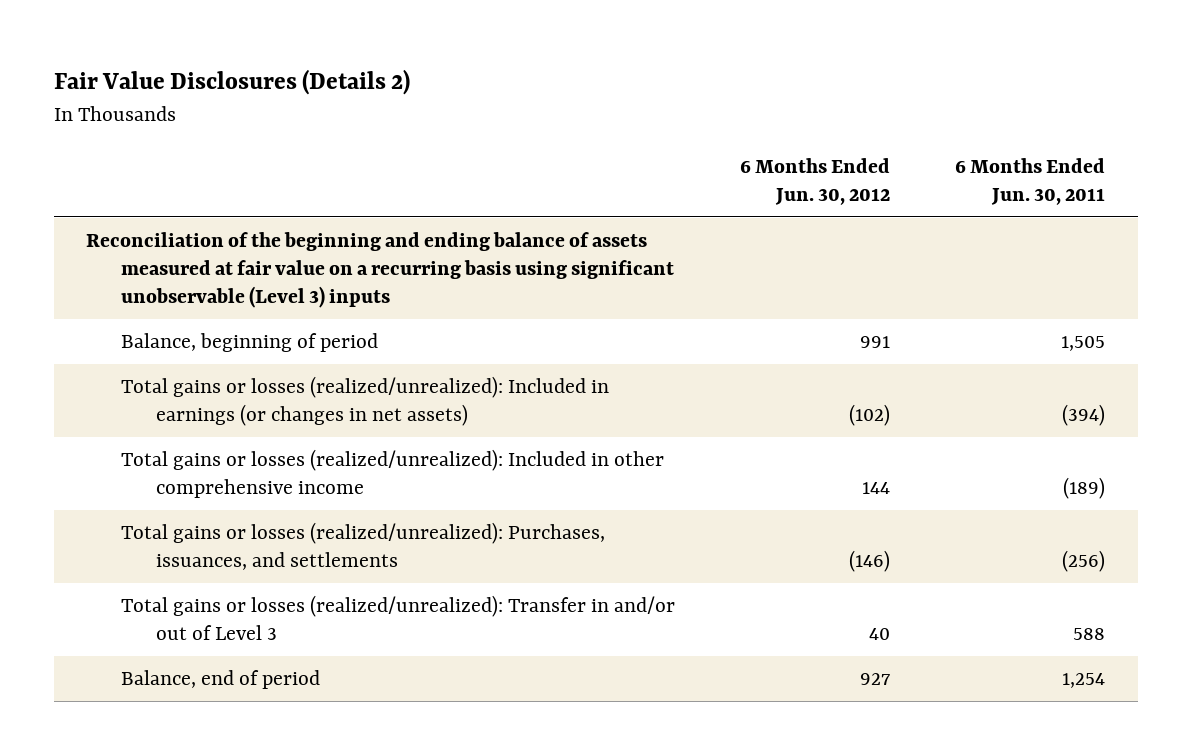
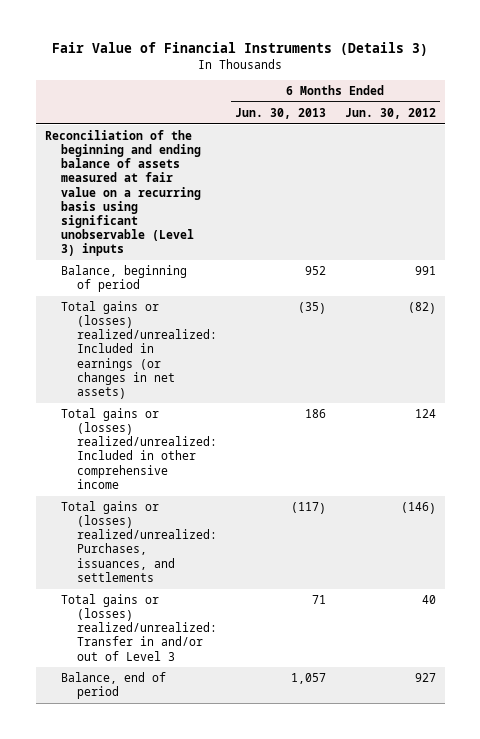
- Fair Value Disclosures (Details 2)
+ Fair Value of Financial Instruments (Details 3)
- | 6 Months Ended Jun. 30, 2012 | 6 Months Ended Jun. 30, 2011
+ | 6 Months Ended Jun. 30, 2013 | 6 Months Ended Jun. 30, 2012
- Total gains or losses (realized/unrealized): Included in earnings (or changes in net assets) | (102) | (394)
- Total gains or losses (realized/unrealized): Included in other comprehensive income | 144 | (189)
- Total gains or losses (realized/unrealized): Purchases, issuances, and settlements | (146) | (256)
- Total gains or losses (realized/unrealized): Transfer in and/or out of Level 3 | 40 | 588
+ Total gains or (losses) realized/unrealized: Included in earnings (or changes in net assets) | (35) | (82)
+ Total gains or (losses) realized/unrealized: Included in other comprehensive income | 186 | 124
+ Total gains or (losses) realized/unrealized: Purchases, issuances, and settlements | (117) | (146)
+ Total gains or (losses) realized/unrealized: Transfer in and/or out of Level 3 | 71 | 40

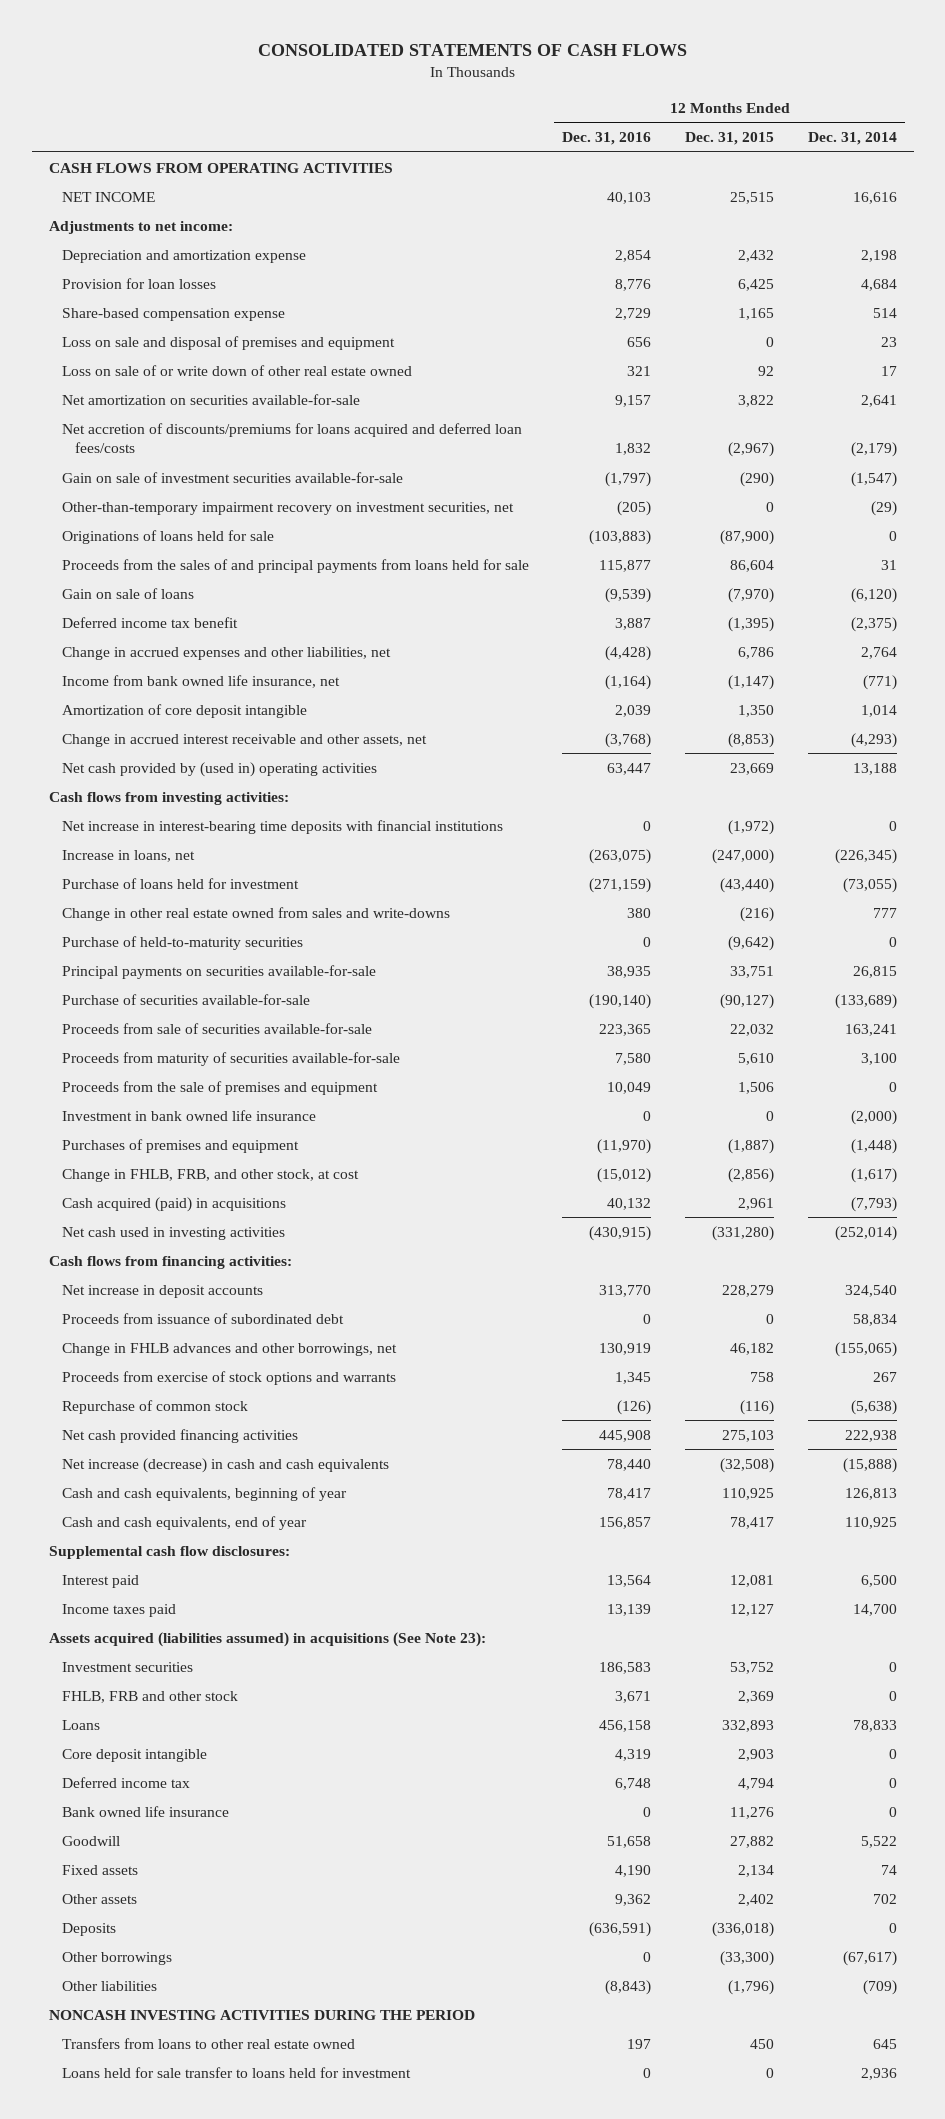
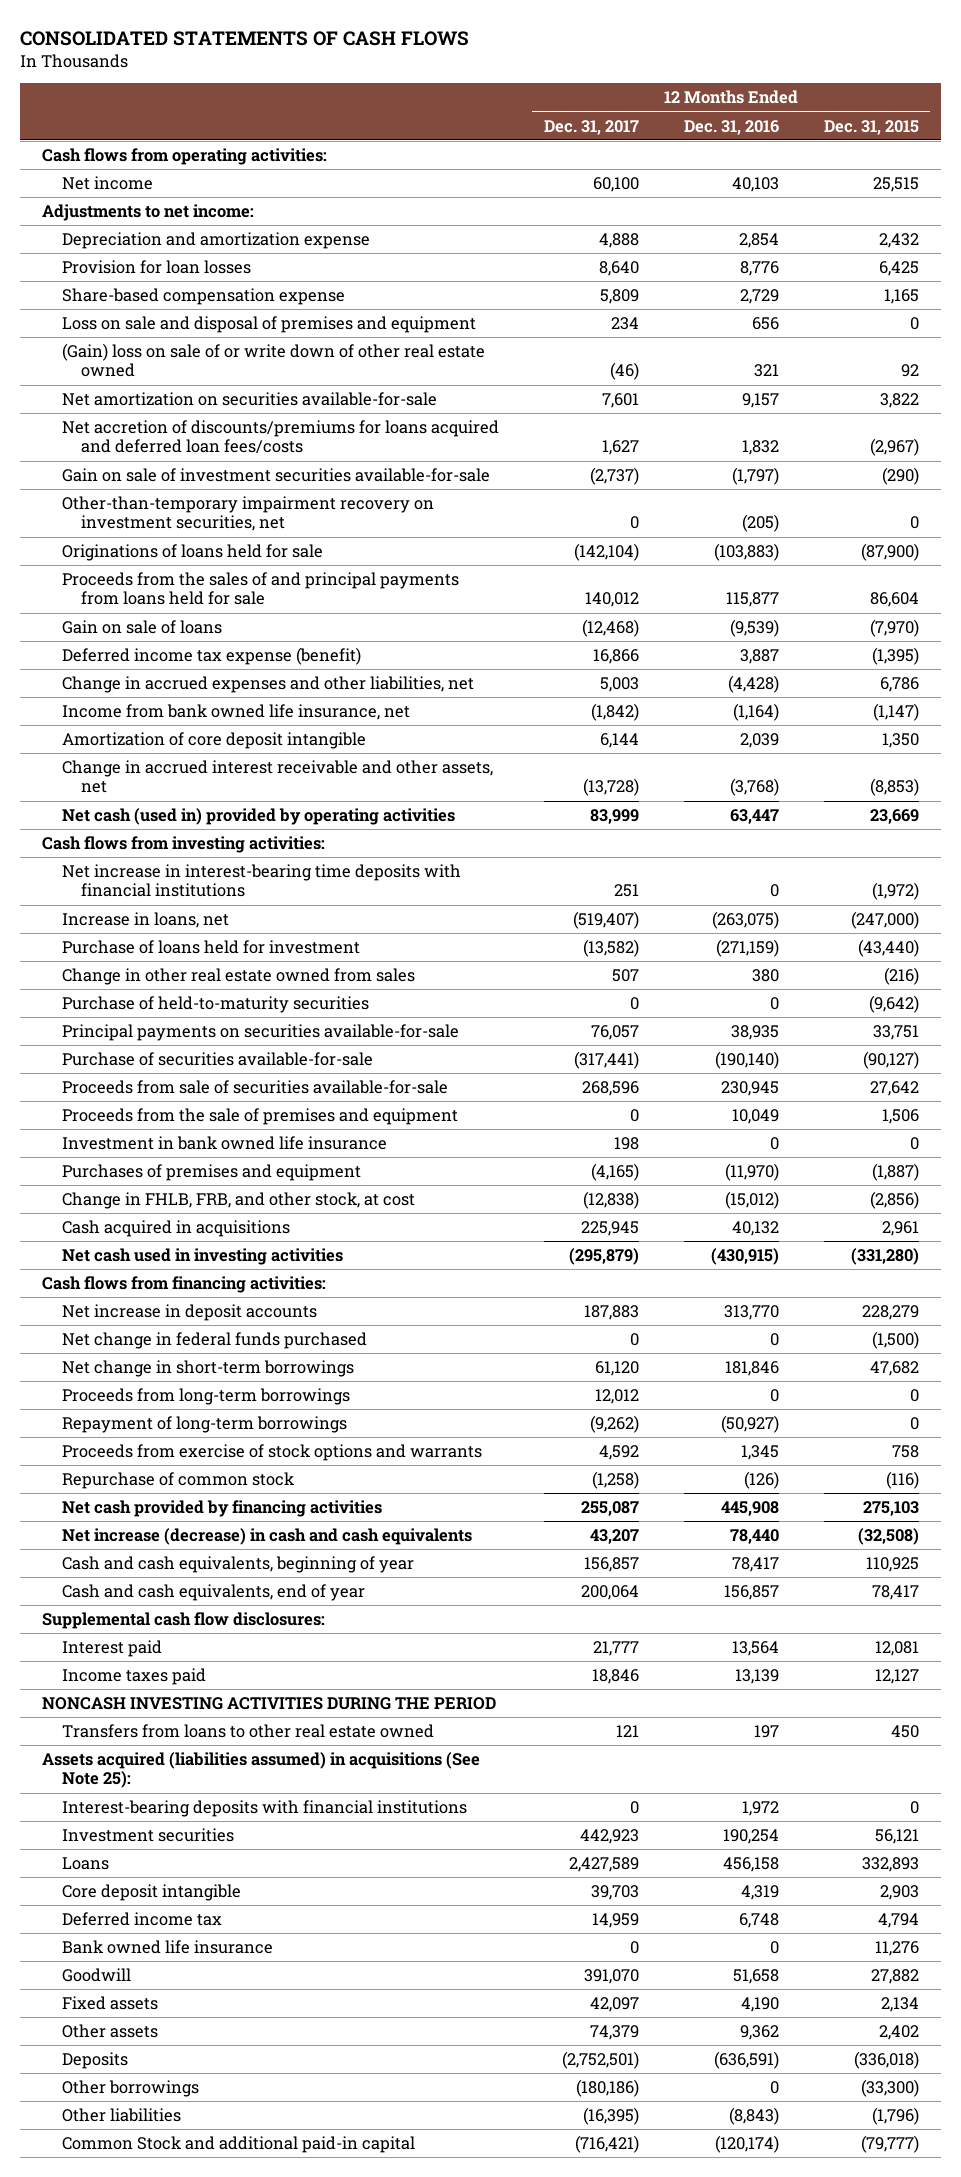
- | 12 Months Ended Dec. 31, 2016 | 12 Months Ended Dec. 31, 2015 | 12 Months Ended Dec. 31, 2014
+ | 12 Months Ended Dec. 31, 2017 | 12 Months Ended Dec. 31, 2016 | 12 Months Ended Dec. 31, 2015
- CASH FLOWS FROM OPERATING ACTIVITIES
- NET INCOME | 40,103 | 25,515 | 16,616
+ Cash flows from operating activities:
+ Net income | 60,100 | 40,103 | 25,515
- Loss on sale of or write down of other real estate owned | 321 | 92 | 17
+ (Gain) loss on sale of or write down of other real estate owned | (46) | 321 | 92
- Deferred income tax benefit | 3,887 | (1,395) | (2,375)
+ Deferred income tax expense (benefit) | 16,866 | 3,887 | (1,395)
- Net cash provided by (used in) operating activities | 63,447 | 23,669 | 13,188
+ Net cash (used in) provided by operating activities | 83,999 | 63,447 | 23,669
- Change in other real estate owned from sales and write-downs | 380 | (216) | 777
+ Change in other real estate owned from sales | 507 | 380 | (216)
- Proceeds from sale of securities available-for-sale | 223,365 | 22,032 | 163,241
- Proceeds from maturity of securities available-for-sale | 7,580 | 5,610 | 3,100
+ Proceeds from sale of securities available-for-sale | 268,596 | 230,945 | 27,642
- Cash acquired (paid) in acquisitions | 40,132 | 2,961 | (7,793)
+ Cash acquired in acquisitions | 225,945 | 40,132 | 2,961
- Proceeds from issuance of subordinated debt | 0 | 0 | 58,834
- Change in FHLB advances and other borrowings, net | 130,919 | 46,182 | (155,065)
+ Net change in federal funds purchased | 0 | 0 | (1,500)
+ Net change in short-term borrowings | 61,120 | 181,846 | 47,682
+ Proceeds from long-term borrowings | 12,012 | 0 | 0
+ Repayment of long-term borrowings | (9,262) | (50,927) | 0
- Net cash provided financing activities | 445,908 | 275,103 | 222,938
+ Net cash provided by financing activities | 255,087 | 445,908 | 275,103
- Assets acquired (liabilities assumed) in acquisitions (See Note 23):
- Investment securities | 186,583 | 53,752 | 0
- FHLB, FRB and other stock | 3,671 | 2,369 | 0
moved up: NONCASH INVESTING ACTIVITIES DURING THE PERIOD
moved up: Transfers from loans to other real estate owned | 121 | 197 | 450
+ Assets acquired (liabilities assumed) in acquisitions (See Note 25):
+ Interest-bearing deposits with financial institutions | 0 | 1,972 | 0
+ Investment securities | 442,923 | 190,254 | 56,121
- Loans held for sale transfer to loans held for investment | 0 | 0 | 2,936
+ Common Stock and additional paid-in capital | (716,421) | (120,174) | (79,777)

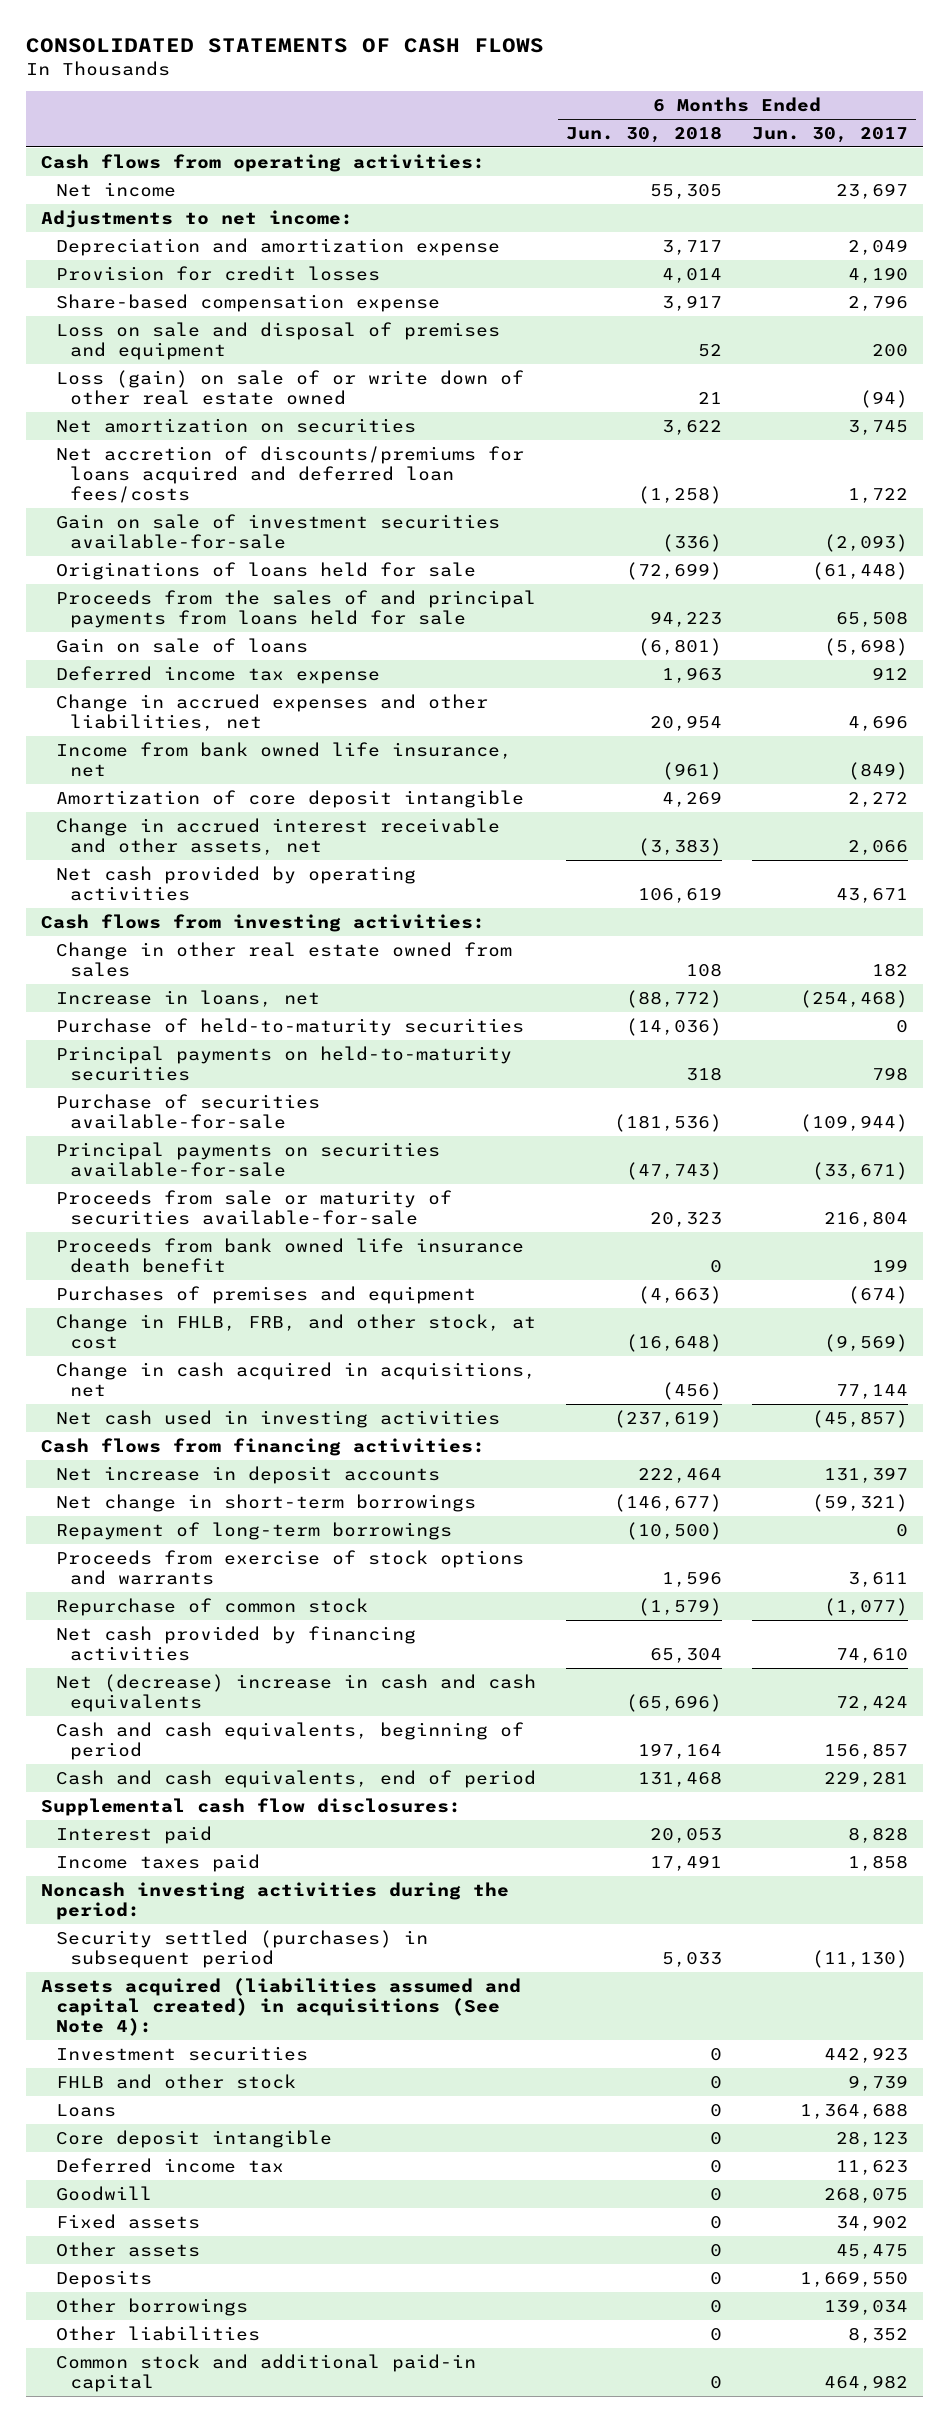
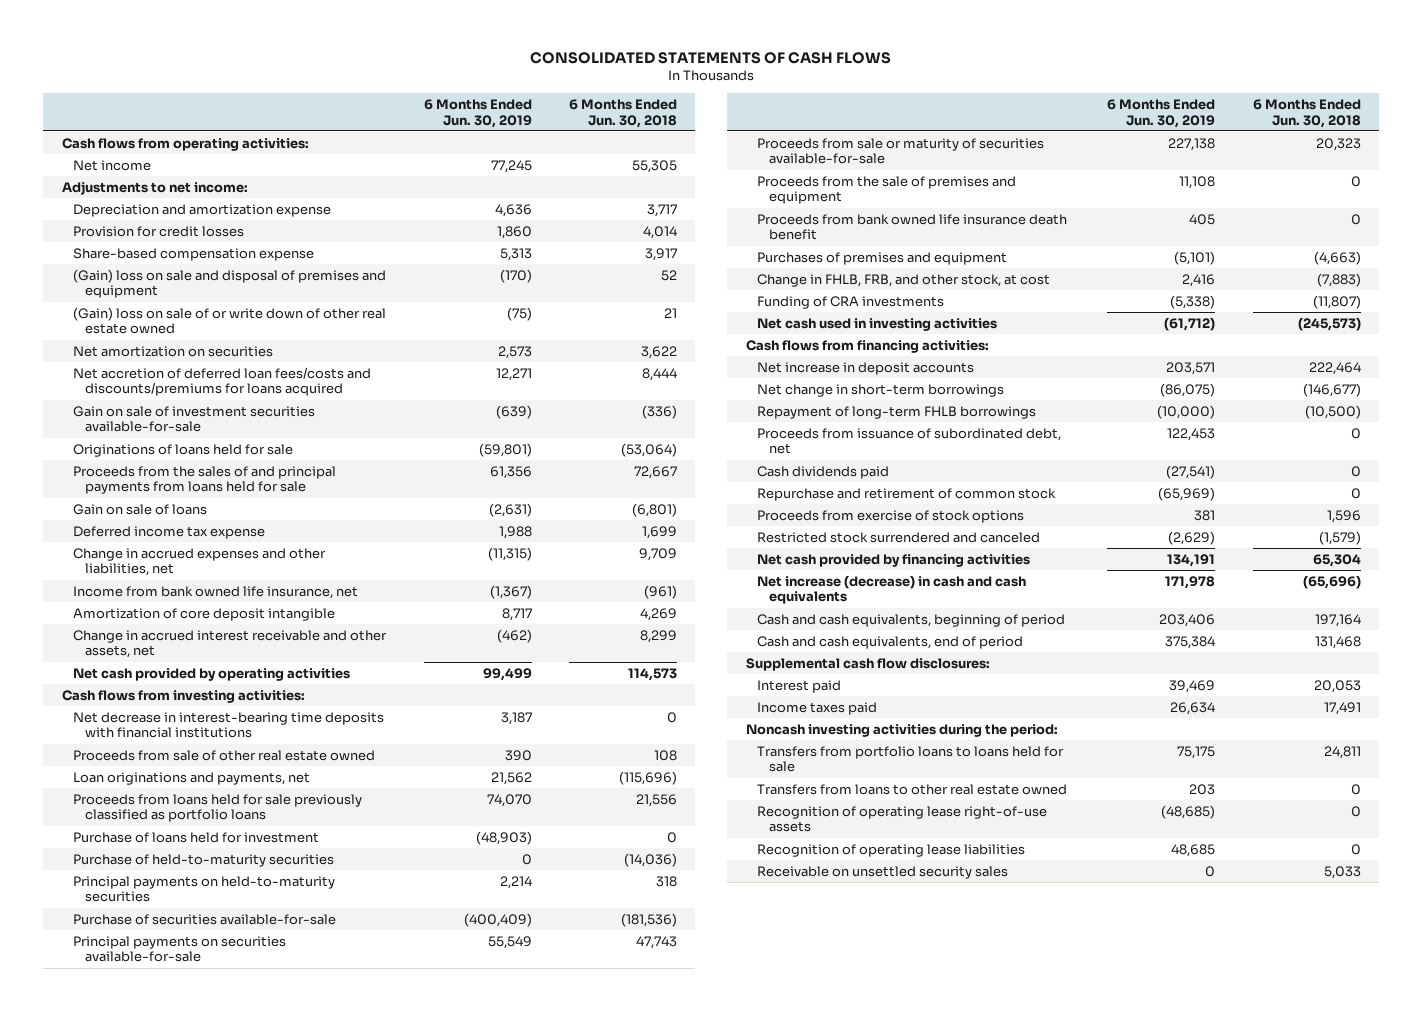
- | 6 Months Ended Jun. 30, 2018 | 6 Months Ended Jun. 30, 2017
+ | 6 Months Ended Jun. 30, 2019 | 6 Months Ended Jun. 30, 2018
- Loss on sale and disposal of premises and equipment | 52 | 200
- Loss (gain) on sale of or write down of other real estate owned | 21 | (94)
+ (Gain) loss on sale and disposal of premises and equipment | (170) | 52
+ (Gain) loss on sale of or write down of other real estate owned | (75) | 21
- Net accretion of discounts/premiums for loans acquired and deferred loan fees/costs | (1,258) | 1,722
+ Net accretion of deferred loan fees/costs and discounts/premiums for loans acquired | 12,271 | 8,444
- Originations of loans held for sale | (72,699) | (61,448)
- Proceeds from the sales of and principal payments from loans held for sale | 94,223 | 65,508
+ Originations of loans held for sale | (59,801) | (53,064)
+ Proceeds from the sales of and principal payments from loans held for sale | 61,356 | 72,667
- Deferred income tax expense | 1,963 | 912
- Change in accrued expenses and other liabilities, net | 20,954 | 4,696
+ Deferred income tax expense | 1,988 | 1,699
+ Change in accrued expenses and other liabilities, net | (11,315) | 9,709
- Change in accrued interest receivable and other assets, net | (3,383) | 2,066
- Net cash provided by operating activities | 106,619 | 43,671
+ Change in accrued interest receivable and other assets, net | (462) | 8,299
+ Net cash provided by operating activities | 99,499 | 114,573
- Change in other real estate owned from sales | 108 | 182
- Increase in loans, net | (88,772) | (254,468)
+ Net decrease in interest-bearing time deposits with financial institutions | 3,187 | 0
+ Proceeds from sale of other real estate owned | 390 | 108
+ Loan originations and payments, net | 21,562 | (115,696)
+ Proceeds from loans held for sale previously classified as portfolio loans | 74,070 | 21,556
+ Purchase of loans held for investment | (48,903) | 0
- Principal payments on securities available-for-sale | (47,743) | (33,671)
+ Principal payments on securities available-for-sale | 55,549 | 47,743
+ Proceeds from the sale of premises and equipment | 11,108 | 0
- Change in FHLB, FRB, and other stock, at cost | (16,648) | (9,569)
- Change in cash acquired in acquisitions, net | (456) | 77,144
- Net cash used in investing activities | (237,619) | (45,857)
+ Change in FHLB, FRB, and other stock, at cost | 2,416 | (7,883)
+ Funding of CRA investments | (5,338) | (11,807)
+ Net cash used in investing activities | (61,712) | (245,573)
- Repayment of long-term borrowings | (10,500) | 0
- Proceeds from exercise of stock options and warrants | 1,596 | 3,611
- Repurchase of common stock | (1,579) | (1,077)
+ Repayment of long-term FHLB borrowings | (10,000) | (10,500)
+ Proceeds from issuance of subordinated debt, net | 122,453 | 0
+ Cash dividends paid | (27,541) | 0
+ Repurchase and retirement of common stock | (65,969) | 0
+ Proceeds from exercise of stock options | 381 | 1,596
+ Restricted stock surrendered and canceled | (2,629) | (1,579)
- Net (decrease) increase in cash and cash equivalents | (65,696) | 72,424
+ Net increase (decrease) in cash and cash equivalents | 171,978 | (65,696)
- Security settled (purchases) in subsequent period | 5,033 | (11,130)
- Assets acquired (liabilities assumed and capital created) in acquisitions (See Note 4):
- Investment securities | 0 | 442,923
- FHLB and other stock | 0 | 9,739
- Loans | 0 | 1,364,688
- Core deposit intangible | 0 | 28,123
- Deferred income tax | 0 | 11,623
- Goodwill | 0 | 268,075
- Fixed assets | 0 | 34,902
- Other assets | 0 | 45,475
- Deposits | 0 | 1,669,550
- Other borrowings | 0 | 139,034
- Other liabilities | 0 | 8,352
- Common stock and additional paid-in capital | 0 | 464,982
+ Transfers from portfolio loans to loans held for sale | 75,175 | 24,811
+ Transfers from loans to other real estate owned | 203 | 0
+ Recognition of operating lease right-of-use assets | (48,685) | 0
+ Recognition of operating lease liabilities | 48,685 | 0
+ Receivable on unsettled security sales | 0 | 5,033

